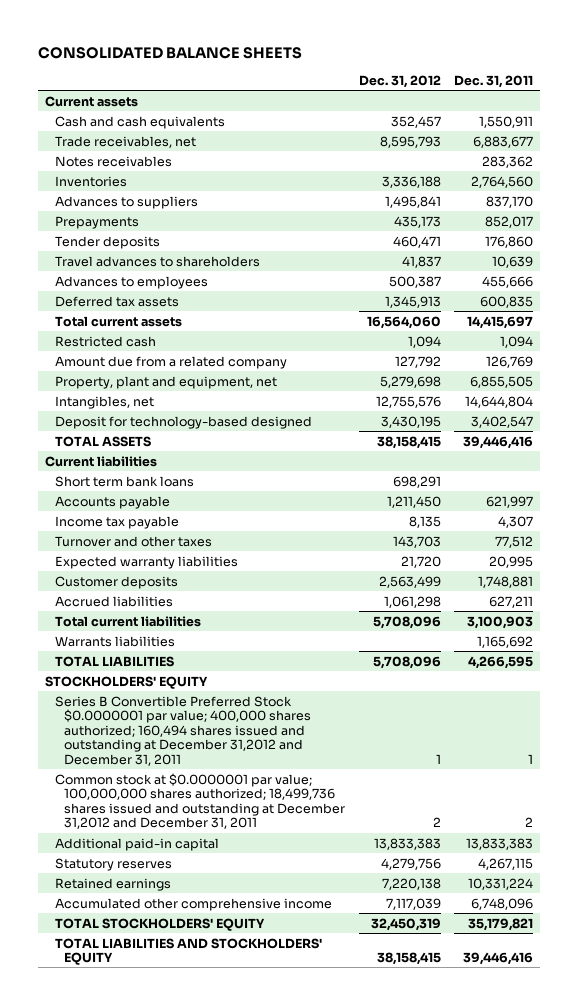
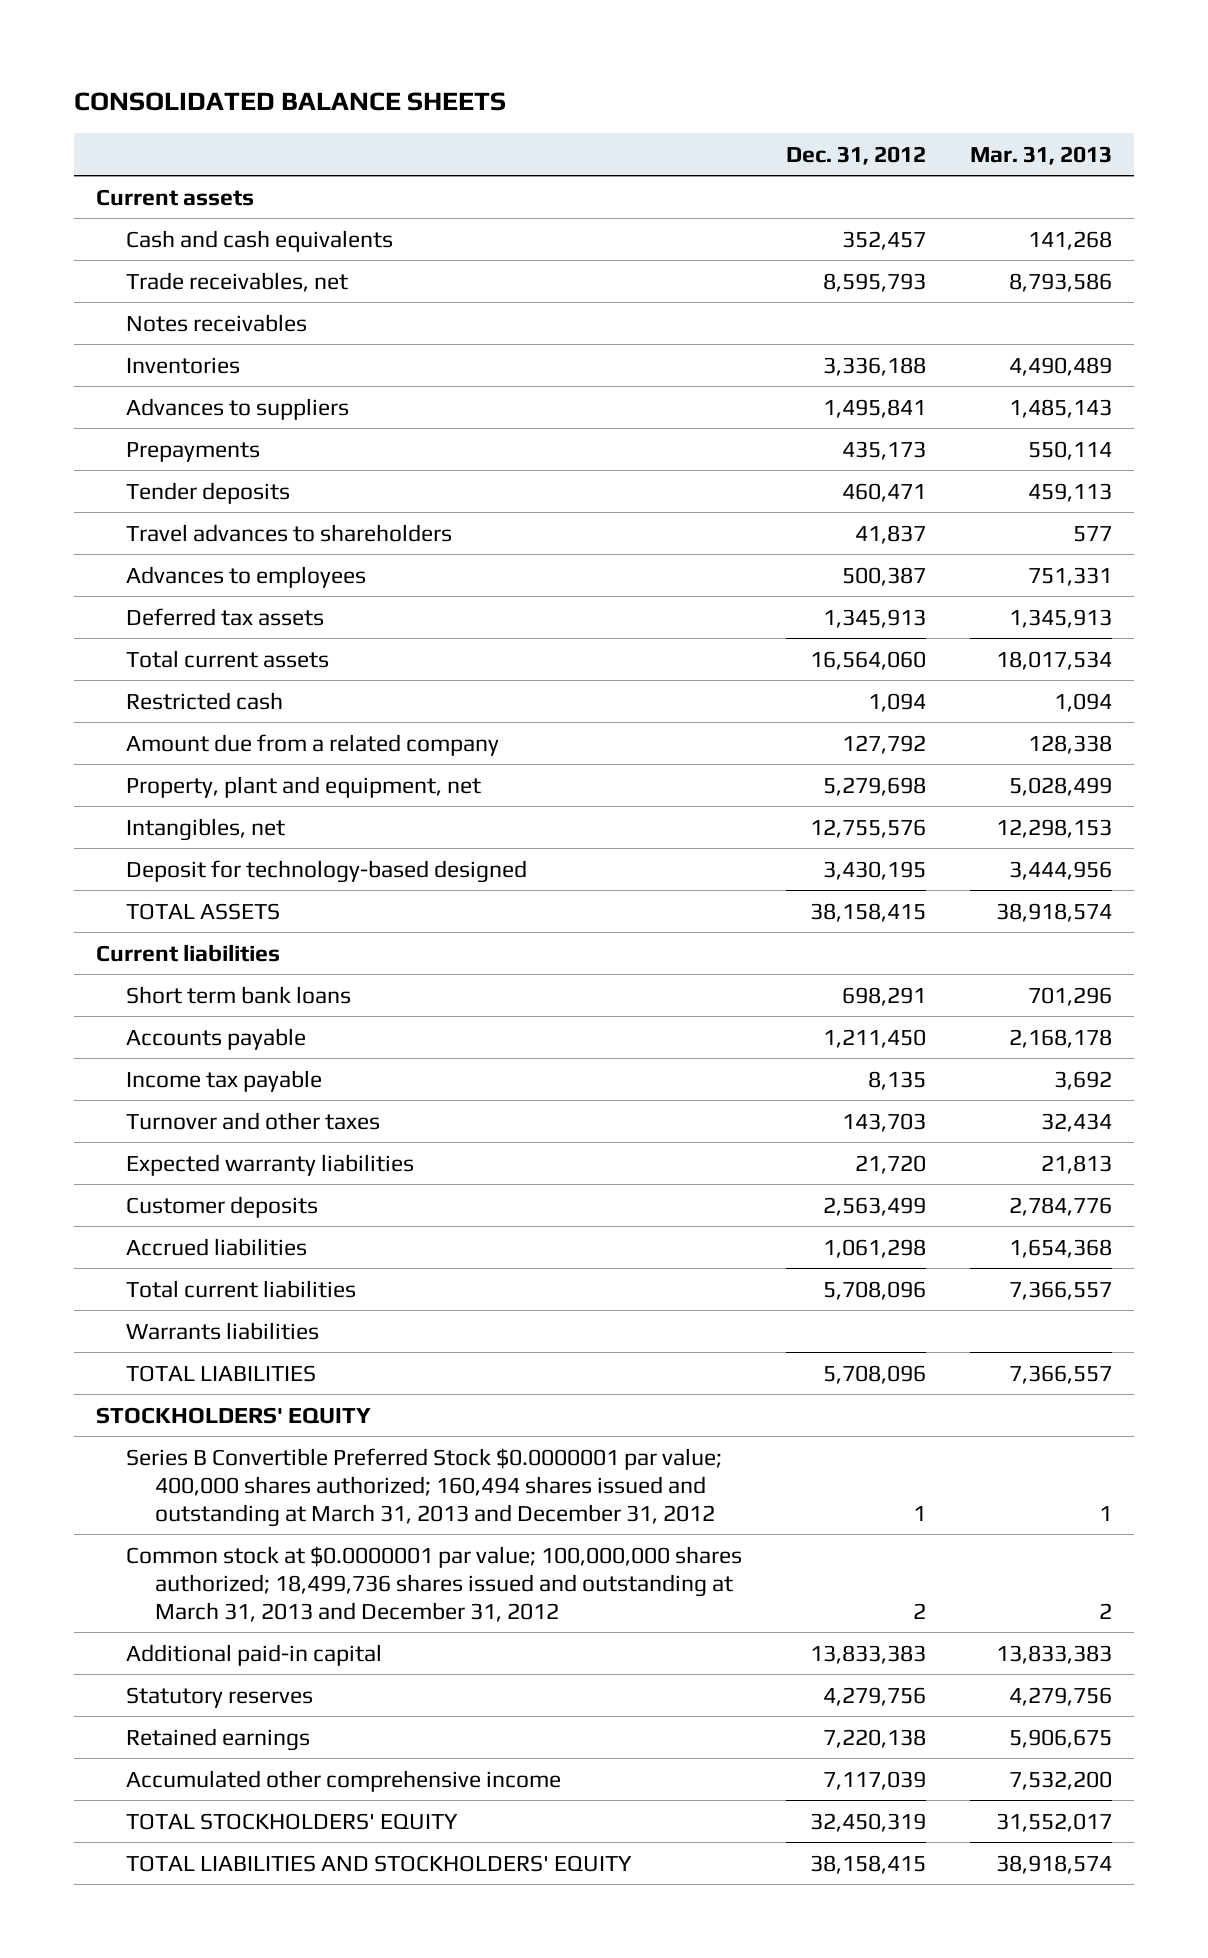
- | Dec. 31, 2012 | Dec. 31, 2011
+ | Dec. 31, 2012 | Mar. 31, 2013
- Series B Convertible Preferred Stock $0.0000001 par value; 400,000 shares authorized; 160,494 shares issued and outstanding at December 31,2012 and December 31, 2011 | 1 | 1
- Common stock at $0.0000001 par value; 100,000,000 shares authorized; 18,499,736 shares issued and outstanding at December 31,2012 and December 31, 2011 | 2 | 2
+ Series B Convertible Preferred Stock $0.0000001 par value; 400,000 shares authorized; 160,494 shares issued and outstanding at March 31, 2013 and December 31, 2012 | 1 | 1
+ Common stock at $0.0000001 par value; 100,000,000 shares authorized; 18,499,736 shares issued and outstanding at March 31, 2013 and December 31, 2012 | 2 | 2

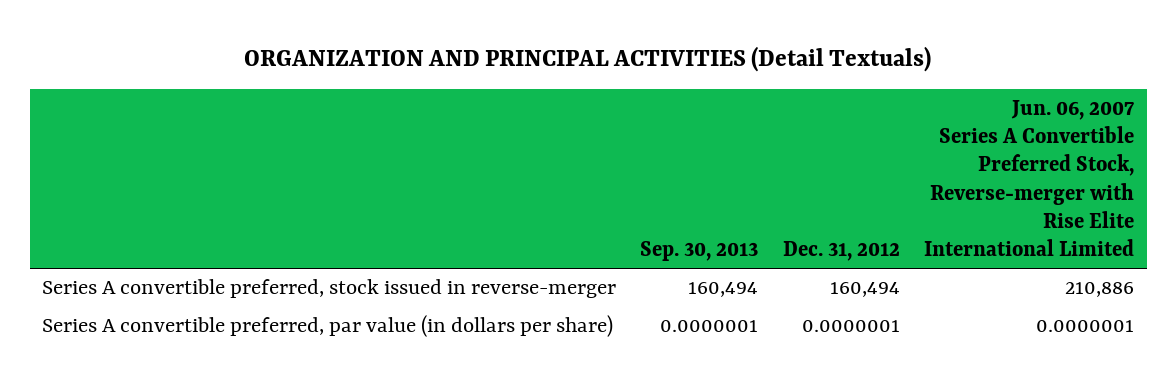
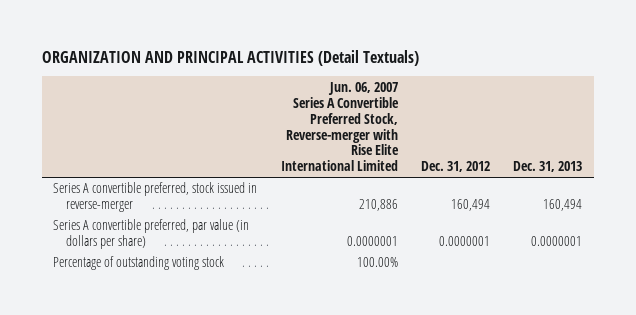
- | Sep. 30, 2013 | Dec. 31, 2012 | Jun. 06, 2007 Series A Convertible Preferred Stock, Reverse-merger with Rise Elite International Limited
+ | Jun. 06, 2007 Series A Convertible Preferred Stock, Reverse-merger with Rise Elite International Limited | Dec. 31, 2012 | Dec. 31, 2013
+ Percentage of outstanding voting stock | 100.00% | |

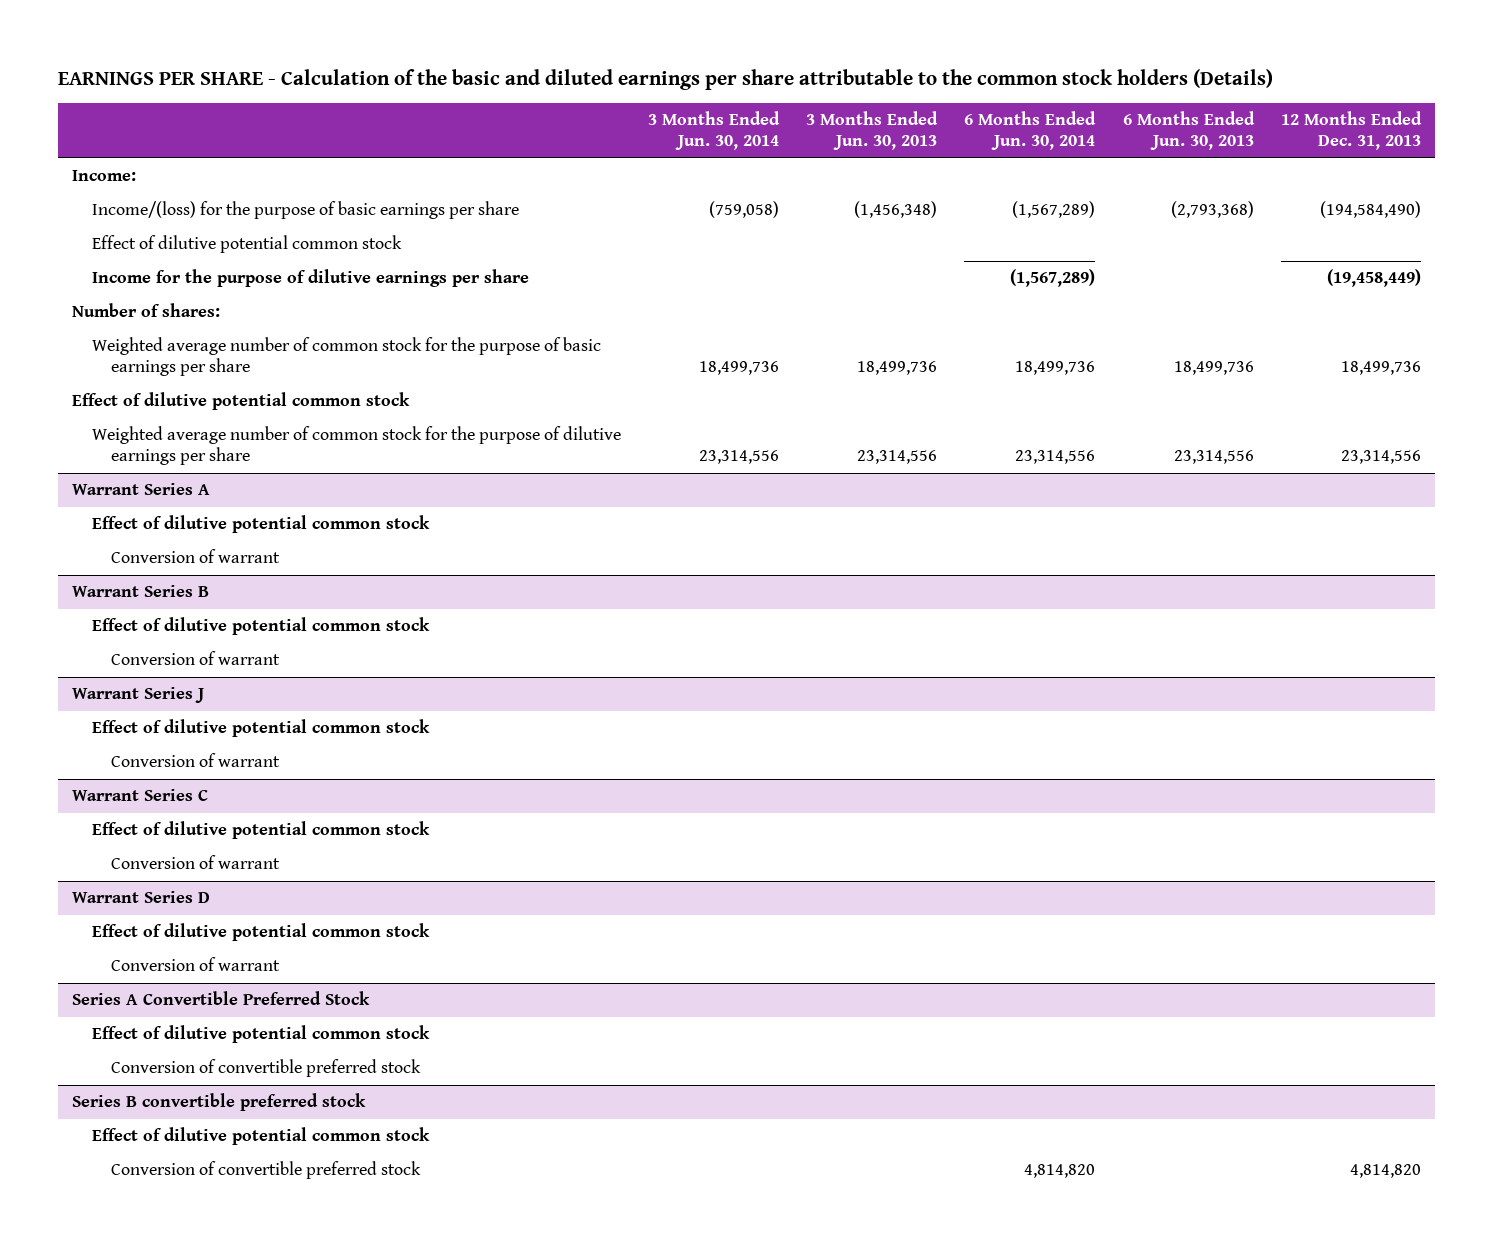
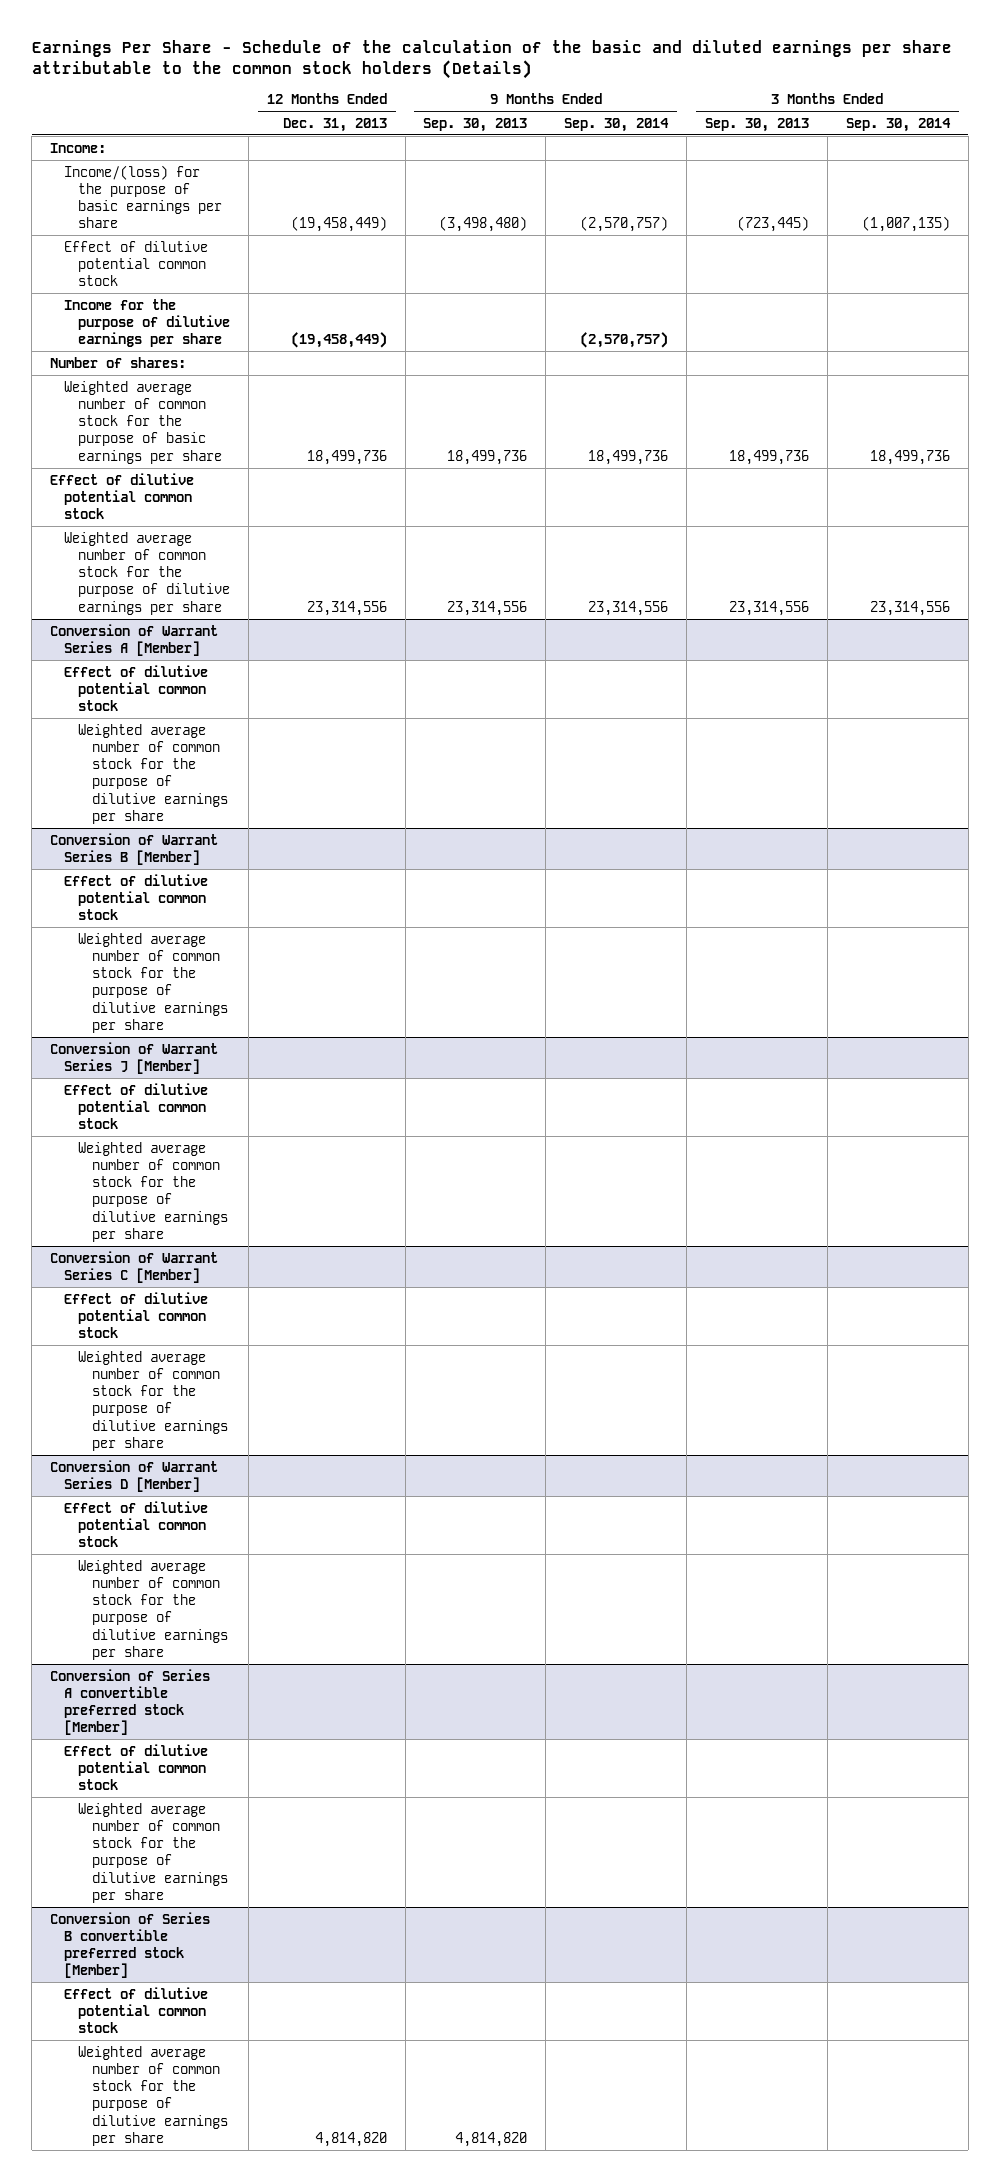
- EARNINGS PER SHARE - Calculation of the basic and diluted earnings per share attributable to the common stock holders (Details)
+ Earnings Per Share - Schedule of the calculation of the basic and diluted earnings per share attributable to the common stock holders (Details)
- | 3 Months Ended Jun. 30, 2014 | 3 Months Ended Jun. 30, 2013 | 6 Months Ended Jun. 30, 2014 | 6 Months Ended Jun. 30, 2013 | 12 Months Ended Dec. 31, 2013
+ | 12 Months Ended Dec. 31, 2013 | 9 Months Ended Sep. 30, 2013 | 9 Months Ended Sep. 30, 2014 | 3 Months Ended Sep. 30, 2013 | 3 Months Ended Sep. 30, 2014
- Income/(loss) for the purpose of basic earnings per share | (759,058) | (1,456,348) | (1,567,289) | (2,793,368) | (194,584,490)
+ Income/(loss) for the purpose of basic earnings per share | (19,458,449) | (3,498,480) | (2,570,757) | (723,445) | (1,007,135)
- Warrant Series A
+ Conversion of Warrant Series A [Member]
- Conversion of warrant
- Warrant Series B
+ Weighted average number of common stock for the purpose of dilutive earnings per share
+ Conversion of Warrant Series B [Member]
- Conversion of warrant
- Warrant Series J
+ Weighted average number of common stock for the purpose of dilutive earnings per share
+ Conversion of Warrant Series J [Member]
- Conversion of warrant
- Warrant Series C
+ Weighted average number of common stock for the purpose of dilutive earnings per share
+ Conversion of Warrant Series C [Member]
- Conversion of warrant
- Warrant Series D
+ Weighted average number of common stock for the purpose of dilutive earnings per share
+ Conversion of Warrant Series D [Member]
- Conversion of warrant
- Series A Convertible Preferred Stock
+ Weighted average number of common stock for the purpose of dilutive earnings per share
+ Conversion of Series A convertible preferred stock [Member]
- Conversion of convertible preferred stock
- Series B convertible preferred stock
+ Weighted average number of common stock for the purpose of dilutive earnings per share
+ Conversion of Series B convertible preferred stock [Member]
- Conversion of convertible preferred stock | | | 4,814,820 | | 4,814,820
+ Weighted average number of common stock for the purpose of dilutive earnings per share | 4,814,820 | 4,814,820 | | |

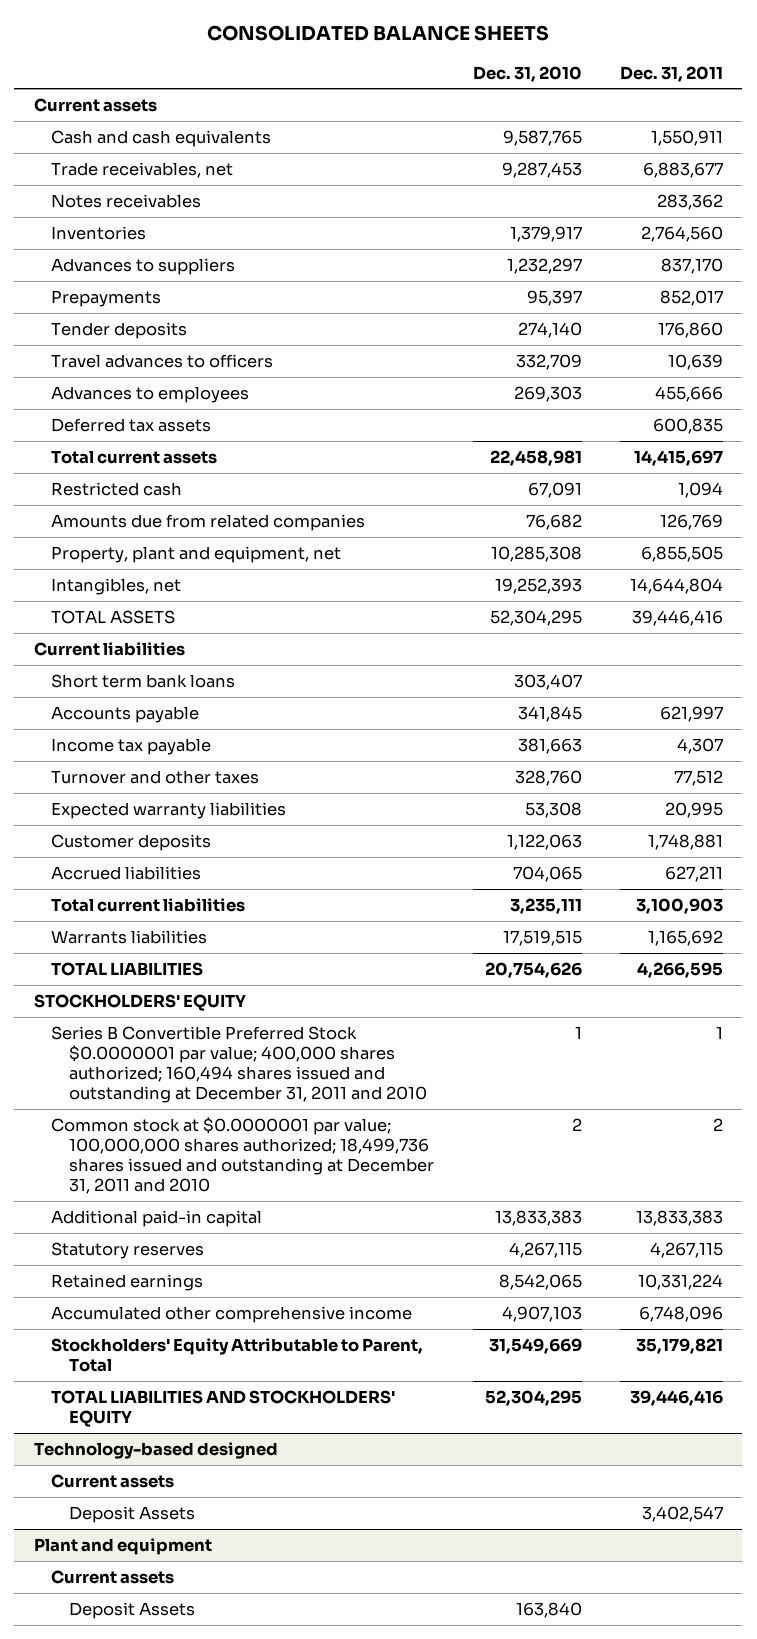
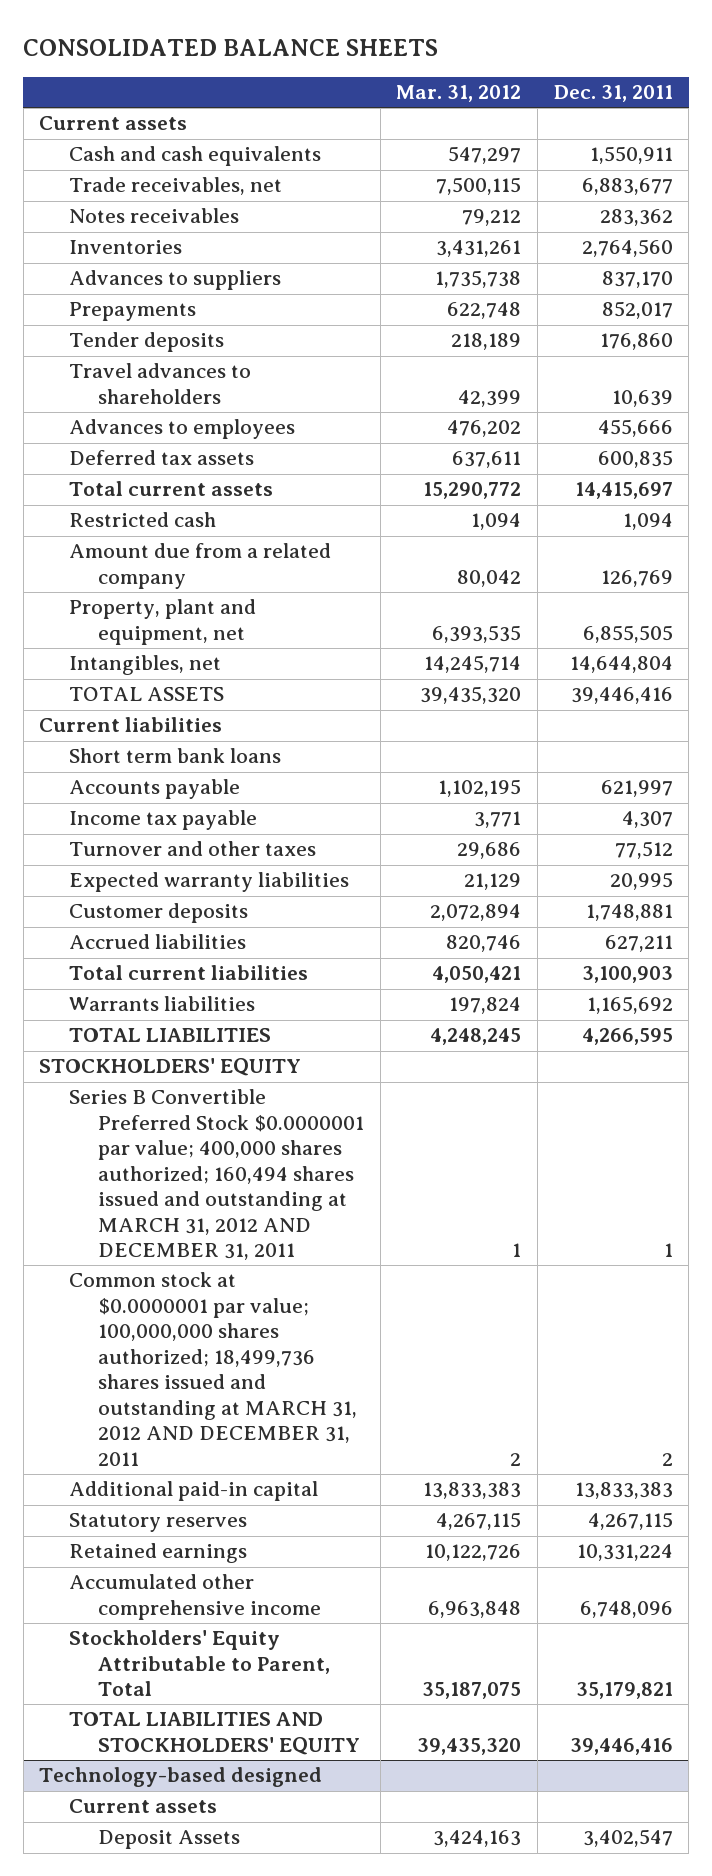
- | Dec. 31, 2010 | Dec. 31, 2011
+ | Mar. 31, 2012 | Dec. 31, 2011
- Travel advances to officers | 332,709 | 10,639
+ Travel advances to shareholders | 42,399 | 10,639
- Amounts due from related companies | 76,682 | 126,769
+ Amount due from a related company | 80,042 | 126,769
- Series B Convertible Preferred Stock $0.0000001 par value; 400,000 shares authorized; 160,494 shares issued and outstanding at December 31, 2011 and 2010 | 1 | 1
- Common stock at $0.0000001 par value; 100,000,000 shares authorized; 18,499,736 shares issued and outstanding at December 31, 2011 and 2010 | 2 | 2
+ Series B Convertible Preferred Stock $0.0000001 par value; 400,000 shares authorized; 160,494 shares issued and outstanding at MARCH 31, 2012 AND DECEMBER 31, 2011 | 1 | 1
+ Common stock at $0.0000001 par value; 100,000,000 shares authorized; 18,499,736 shares issued and outstanding at MARCH 31, 2012 AND DECEMBER 31, 2011 | 2 | 2
- Plant and equipment
- Current assets
- Deposit Assets | 163,840 |

